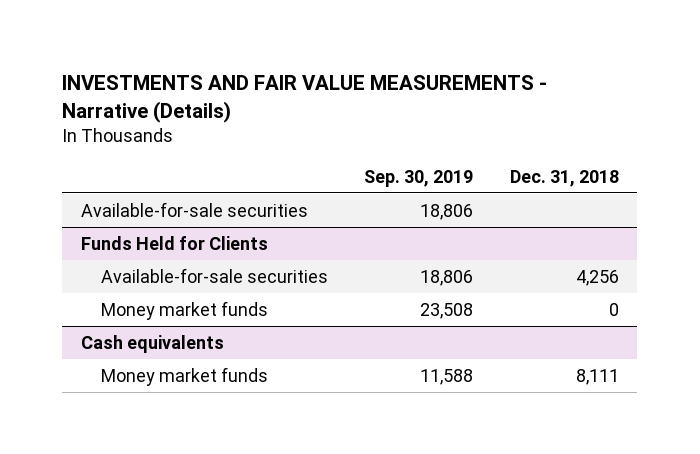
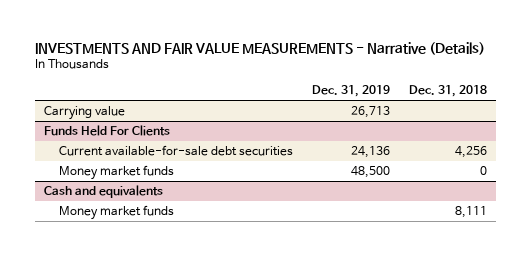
- | Sep. 30, 2019 | Dec. 31, 2018
+ | Dec. 31, 2019 | Dec. 31, 2018
- Available-for-sale securities | 18,806 |
- Funds Held for Clients
- Available-for-sale securities | 18,806 | 4,256
+ Carrying value | 26,713 |
+ Funds Held For Clients
+ Current available-for-sale debt securities | 24,136 | 4,256
- Cash equivalents
+ Cash and equivalents

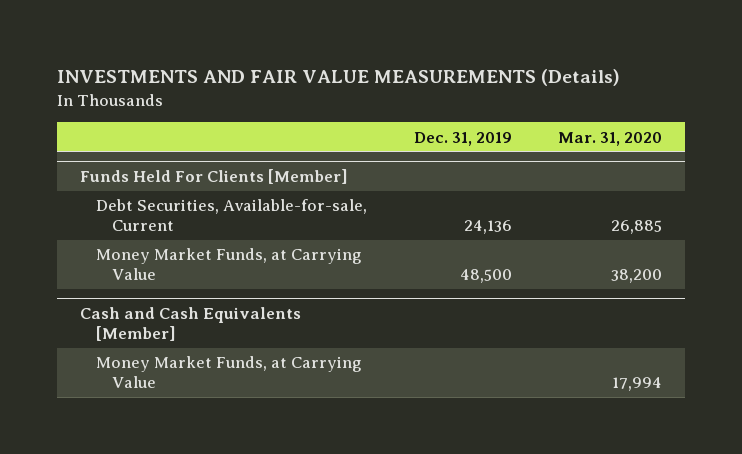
- INVESTMENTS AND FAIR VALUE MEASUREMENTS - Narrative (Details)
+ INVESTMENTS AND FAIR VALUE MEASUREMENTS (Details)
- | Dec. 31, 2019 | Dec. 31, 2018
+ | Dec. 31, 2019 | Mar. 31, 2020
- Carrying value | 26,713 |
- Funds Held For Clients
- Current available-for-sale debt securities | 24,136 | 4,256
- Money market funds | 48,500 | 0
- Cash and equivalents
- Money market funds | | 8,111
+ Funds Held For Clients [Member]
+ Debt Securities, Available-for-sale, Current | 24,136 | 26,885
+ Money Market Funds, at Carrying Value | 48,500 | 38,200
+ Cash and Cash Equivalents [Member]
+ Money Market Funds, at Carrying Value | | 17,994

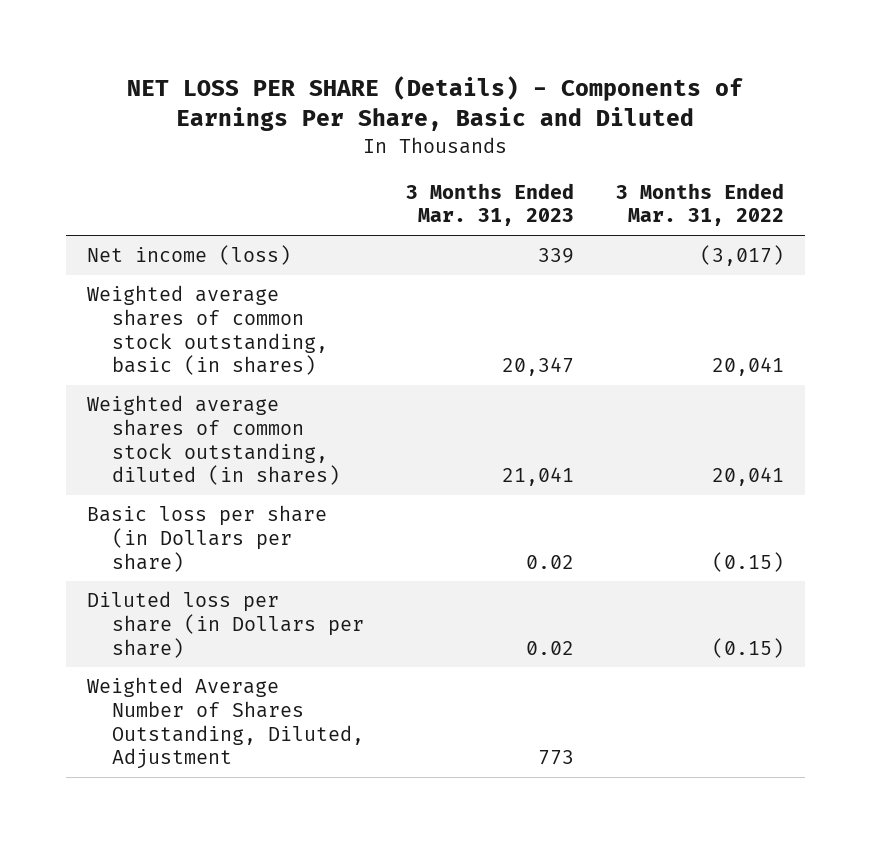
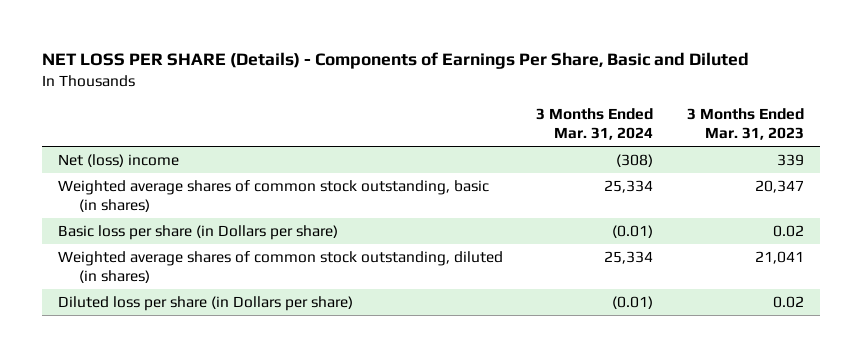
- | 3 Months Ended Mar. 31, 2023 | 3 Months Ended Mar. 31, 2022
+ | 3 Months Ended Mar. 31, 2024 | 3 Months Ended Mar. 31, 2023
- Net income (loss) | 339 | (3,017)
+ Net (loss) income | (308) | 339
moved down: Weighted average shares of common stock outstanding, diluted (in shares) | 25,334 | 21,041
- Weighted Average Number of Shares Outstanding, Diluted, Adjustment | 773 |

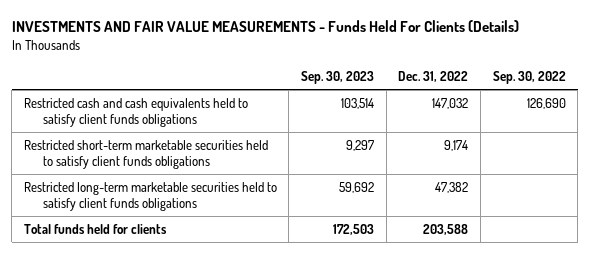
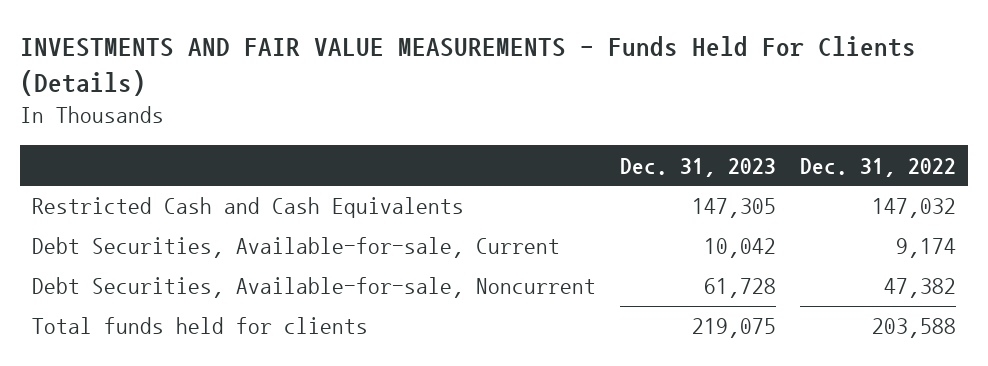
- | Sep. 30, 2023 | Dec. 31, 2022 | Sep. 30, 2022
+ | Dec. 31, 2023 | Dec. 31, 2022
- Restricted cash and cash equivalents held to satisfy client funds obligations | 103,514 | 147,032 | 126,690
- Restricted short-term marketable securities held to satisfy client funds obligations | 9,297 | 9,174 |
- Restricted long-term marketable securities held to satisfy client funds obligations | 59,692 | 47,382 |
+ Restricted Cash and Cash Equivalents | 147,305 | 147,032
+ Debt Securities, Available-for-sale, Current | 10,042 | 9,174
+ Debt Securities, Available-for-sale, Noncurrent | 61,728 | 47,382

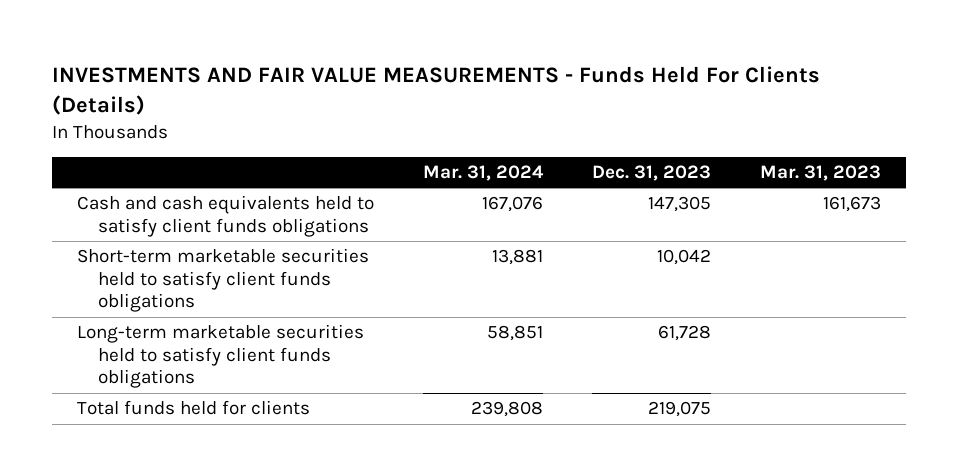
- | Dec. 31, 2023 | Dec. 31, 2022
+ | Mar. 31, 2024 | Dec. 31, 2023 | Mar. 31, 2023
- Restricted Cash and Cash Equivalents | 147,305 | 147,032
- Debt Securities, Available-for-sale, Current | 10,042 | 9,174
- Debt Securities, Available-for-sale, Noncurrent | 61,728 | 47,382
+ Cash and cash equivalents held to satisfy client funds obligations | 167,076 | 147,305 | 161,673
+ Short-term marketable securities held to satisfy client funds obligations | 13,881 | 10,042 |
+ Long-term marketable securities held to satisfy client funds obligations | 58,851 | 61,728 |

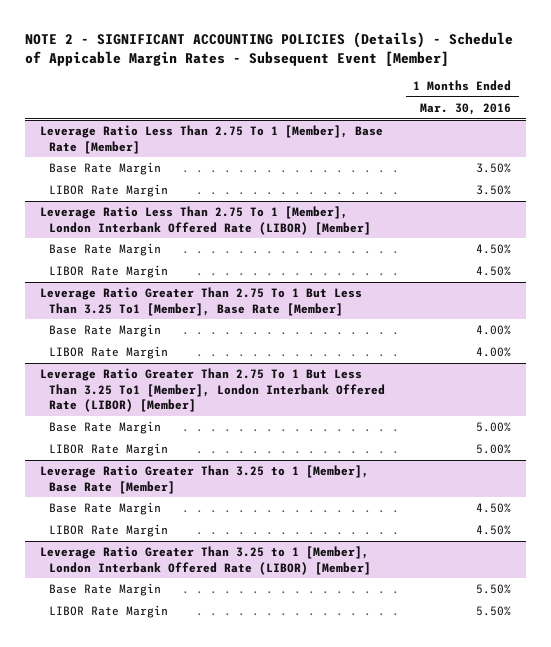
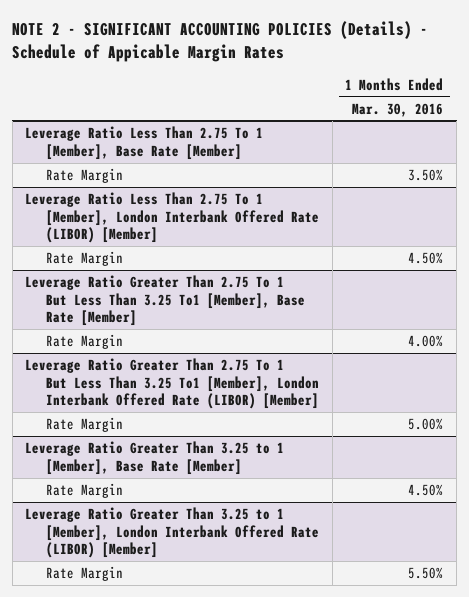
- NOTE 2 - SIGNIFICANT ACCOUNTING POLICIES (Details) - Schedule of Appicable Margin Rates - Subsequent Event [Member]
+ NOTE 2 - SIGNIFICANT ACCOUNTING POLICIES (Details) - Schedule of Appicable Margin Rates
@ Leverage Ratio Less Than 2.75 To 1 [Member], Base Rate [Member]
- Base Rate Margin | 3.50%
- LIBOR Rate Margin | 3.50%
+ Rate Margin | 3.50%
@ Leverage Ratio Less Than 2.75 To 1 [Member], London Interbank Offered Rate (LIBOR) [Member]
- Base Rate Margin | 4.50%
- LIBOR Rate Margin | 4.50%
+ Rate Margin | 4.50%
@ Leverage Ratio Greater Than 2.75 To 1 But Less Than 3.25 To1 [Member], Base Rate [Member]
- Base Rate Margin | 4.00%
- LIBOR Rate Margin | 4.00%
+ Rate Margin | 4.00%
@ Leverage Ratio Greater Than 2.75 To 1 But Less Than 3.25 To1 [Member], London Interbank Offered Rate (LIBOR) [Member]
- Base Rate Margin | 5.00%
- LIBOR Rate Margin | 5.00%
+ Rate Margin | 5.00%
@ Leverage Ratio Greater Than 3.25 to 1 [Member], Base Rate [Member]
- Base Rate Margin | 4.50%
- LIBOR Rate Margin | 4.50%
+ Rate Margin | 4.50%
@ Leverage Ratio Greater Than 3.25 to 1 [Member], London Interbank Offered Rate (LIBOR) [Member]
- Base Rate Margin | 5.50%
- LIBOR Rate Margin | 5.50%
+ Rate Margin | 5.50%

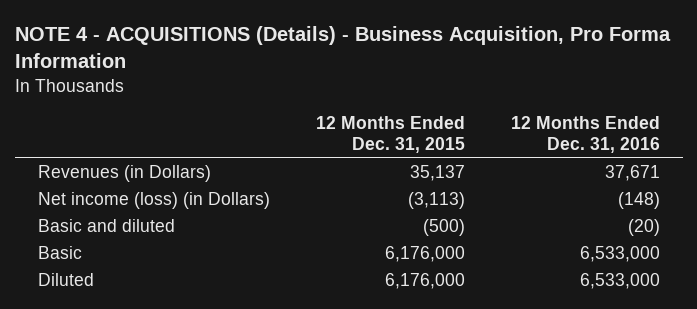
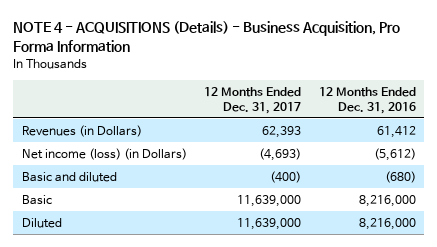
- | 12 Months Ended Dec. 31, 2015 | 12 Months Ended Dec. 31, 2016
+ | 12 Months Ended Dec. 31, 2017 | 12 Months Ended Dec. 31, 2016
- Revenues (in Dollars) | 35,137 | 37,671
- Net income (loss) (in Dollars) | (3,113) | (148)
- Basic and diluted | (500) | (20)
- Basic | 6,176,000 | 6,533,000
- Diluted | 6,176,000 | 6,533,000
+ Revenues (in Dollars) | 62,393 | 61,412
+ Net income (loss) (in Dollars) | (4,693) | (5,612)
+ Basic and diluted | (400) | (680)
+ Basic | 11,639,000 | 8,216,000
+ Diluted | 11,639,000 | 8,216,000

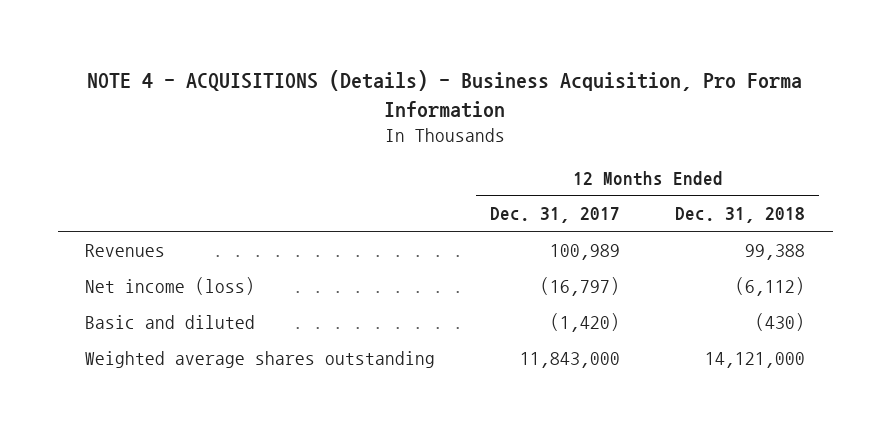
- | 12 Months Ended Dec. 31, 2017 | 12 Months Ended Dec. 31, 2016
+ | 12 Months Ended Dec. 31, 2017 | 12 Months Ended Dec. 31, 2018
- Revenues (in Dollars) | 62,393 | 61,412
- Net income (loss) (in Dollars) | (4,693) | (5,612)
- Basic and diluted | (400) | (680)
- Basic | 11,639,000 | 8,216,000
- Diluted | 11,639,000 | 8,216,000
+ Revenues | 100,989 | 99,388
+ Net income (loss) | (16,797) | (6,112)
+ Basic and diluted | (1,420) | (430)
+ Weighted average shares outstanding | 11,843,000 | 14,121,000

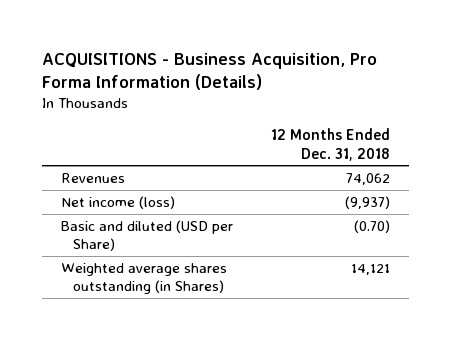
- NOTE 4 - ACQUISITIONS (Details) - Business Acquisition, Pro Forma Information
+ ACQUISITIONS - Business Acquisition, Pro Forma Information (Details)
- | 12 Months Ended Dec. 31, 2017 | 12 Months Ended Dec. 31, 2018
+ | 12 Months Ended Dec. 31, 2018
- Revenues | 100,989 | 99,388
- Net income (loss) | (16,797) | (6,112)
- Basic and diluted | (1,420) | (430)
- Weighted average shares outstanding | 11,843,000 | 14,121,000
+ Revenues | 74,062
+ Net income (loss) | (9,937)
+ Basic and diluted (USD per Share) | (0.70)
+ Weighted average shares outstanding (in Shares) | 14,121

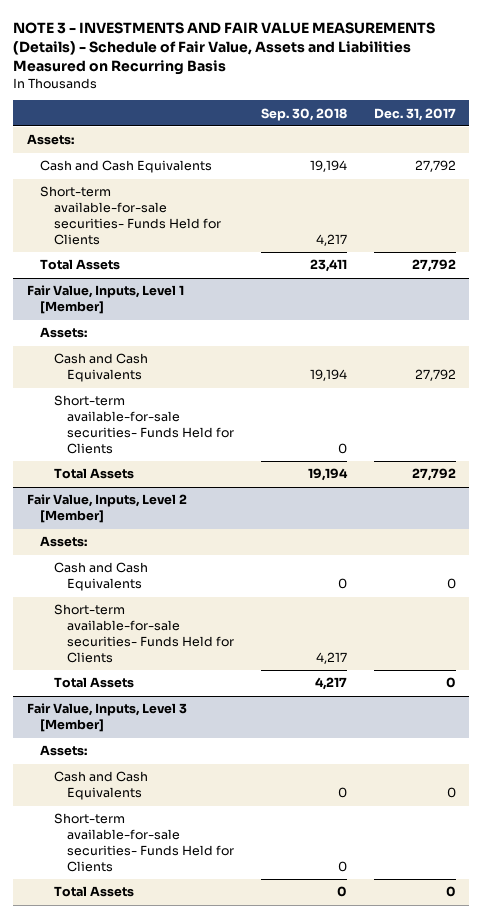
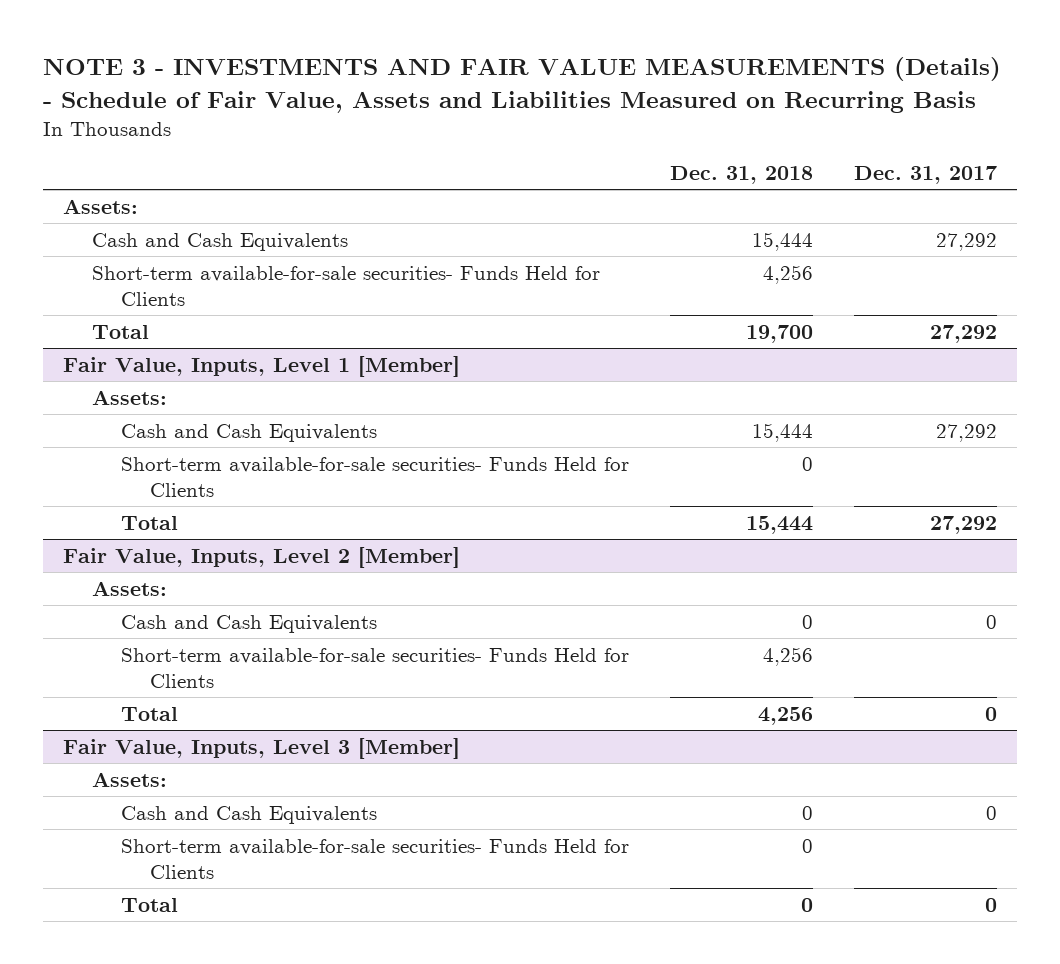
- | Sep. 30, 2018 | Dec. 31, 2017
+ | Dec. 31, 2018 | Dec. 31, 2017
- Cash and Cash Equivalents | 19,194 | 27,792
+ Cash and Cash Equivalents | 15,444 | 27,292
- Total Assets | 23,411 | 27,792
+ Total | 19,700 | 27,292
@ Fair Value, Inputs, Level 1 [Member]
- Cash and Cash Equivalents | 19,194 | 27,792
+ Cash and Cash Equivalents | 15,444 | 27,292
- Total Assets | 19,194 | 27,792
+ Total | 15,444 | 27,292
@ Fair Value, Inputs, Level 2 [Member]
- Total Assets | 4,217 | 0
+ Total | 4,256 | 0
@ Fair Value, Inputs, Level 3 [Member]
- Total Assets | 0 | 0
+ Total | 0 | 0

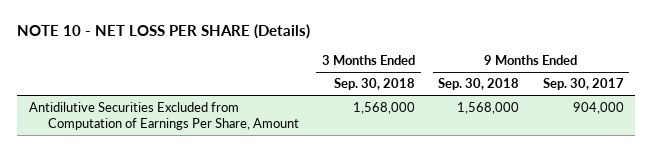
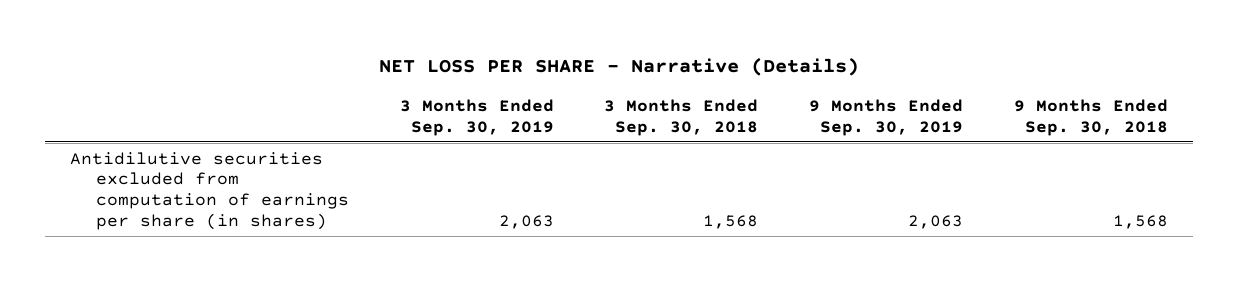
- NOTE 10 - NET LOSS PER SHARE (Details)
+ NET LOSS PER SHARE - Narrative (Details)
- | 3 Months Ended Sep. 30, 2018 | 9 Months Ended Sep. 30, 2018 | 9 Months Ended Sep. 30, 2017
+ | 3 Months Ended Sep. 30, 2019 | 3 Months Ended Sep. 30, 2018 | 9 Months Ended Sep. 30, 2019 | 9 Months Ended Sep. 30, 2018
- Antidilutive Securities Excluded from Computation of Earnings Per Share, Amount | 1,568,000 | 1,568,000 | 904,000
+ Antidilutive securities excluded from computation of earnings per share (in shares) | 2,063 | 1,568 | 2,063 | 1,568

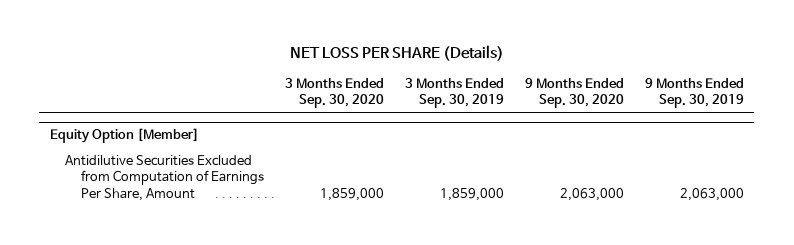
- NET LOSS PER SHARE - Narrative (Details)
+ NET LOSS PER SHARE (Details)
- | 3 Months Ended Sep. 30, 2019 | 3 Months Ended Sep. 30, 2018 | 9 Months Ended Sep. 30, 2019 | 9 Months Ended Sep. 30, 2018
+ | 3 Months Ended Sep. 30, 2020 | 3 Months Ended Sep. 30, 2019 | 9 Months Ended Sep. 30, 2020 | 9 Months Ended Sep. 30, 2019
- Antidilutive securities excluded from computation of earnings per share (in shares) | 2,063 | 1,568 | 2,063 | 1,568
+ Equity Option [Member]
+ Antidilutive Securities Excluded from Computation of Earnings Per Share, Amount | 1,859,000 | 1,859,000 | 2,063,000 | 2,063,000

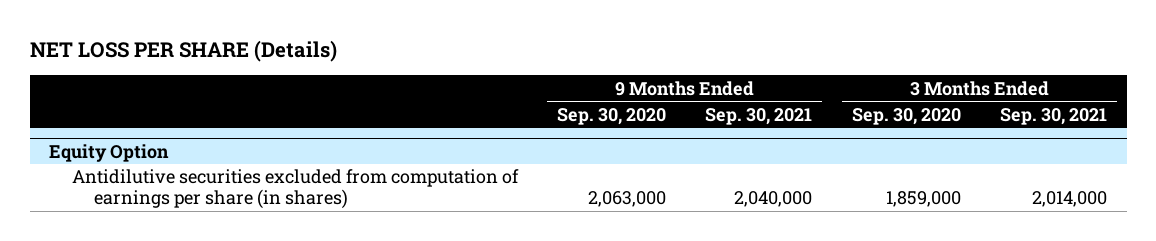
- | 3 Months Ended Sep. 30, 2020 | 3 Months Ended Sep. 30, 2019 | 9 Months Ended Sep. 30, 2020 | 9 Months Ended Sep. 30, 2019
+ | 9 Months Ended Sep. 30, 2020 | 9 Months Ended Sep. 30, 2021 | 3 Months Ended Sep. 30, 2020 | 3 Months Ended Sep. 30, 2021
- Equity Option [Member]
- Antidilutive Securities Excluded from Computation of Earnings Per Share, Amount | 1,859,000 | 1,859,000 | 2,063,000 | 2,063,000
+ Equity Option
+ Antidilutive securities excluded from computation of earnings per share (in shares) | 2,063,000 | 2,040,000 | 1,859,000 | 2,014,000

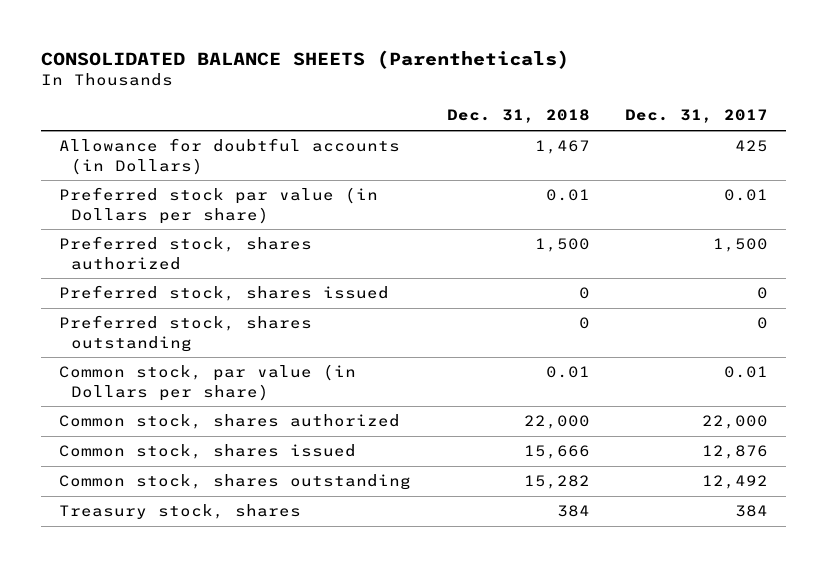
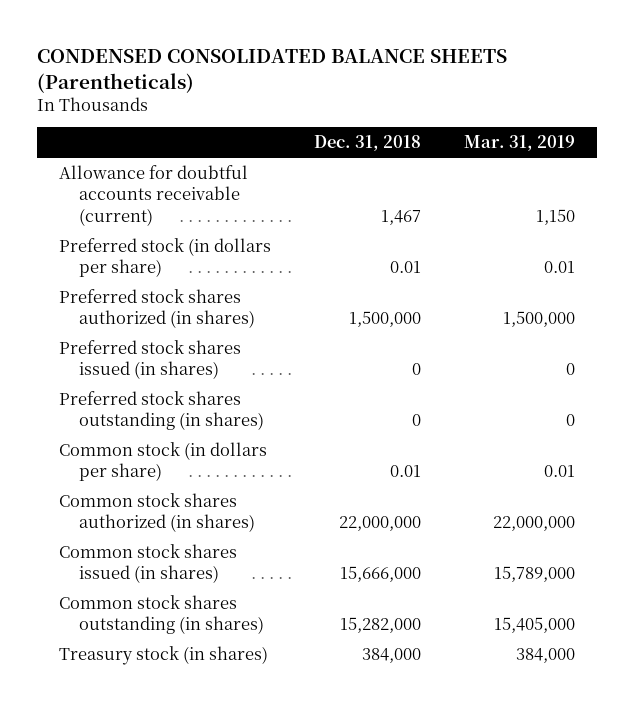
- CONSOLIDATED BALANCE SHEETS (Parentheticals)
+ CONDENSED CONSOLIDATED BALANCE SHEETS (Parentheticals)
- | Dec. 31, 2018 | Dec. 31, 2017
+ | Dec. 31, 2018 | Mar. 31, 2019
- Allowance for doubtful accounts (in Dollars) | 1,467 | 425
- Preferred stock par value (in Dollars per share) | 0.01 | 0.01
- Preferred stock, shares authorized | 1,500 | 1,500
- Preferred stock, shares issued | 0 | 0
- Preferred stock, shares outstanding | 0 | 0
- Common stock, par value (in Dollars per share) | 0.01 | 0.01
- Common stock, shares authorized | 22,000 | 22,000
- Common stock, shares issued | 15,666 | 12,876
- Common stock, shares outstanding | 15,282 | 12,492
- Treasury stock, shares | 384 | 384
+ Allowance for doubtful accounts receivable (current) | 1,467 | 1,150
+ Preferred stock (in dollars per share) | 0.01 | 0.01
+ Preferred stock shares authorized (in shares) | 1,500,000 | 1,500,000
+ Preferred stock shares issued (in shares) | 0 | 0
+ Preferred stock shares outstanding (in shares) | 0 | 0
+ Common stock (in dollars per share) | 0.01 | 0.01
+ Common stock shares authorized (in shares) | 22,000,000 | 22,000,000
+ Common stock shares issued (in shares) | 15,666,000 | 15,789,000
+ Common stock shares outstanding (in shares) | 15,282,000 | 15,405,000
+ Treasury stock (in shares) | 384,000 | 384,000

